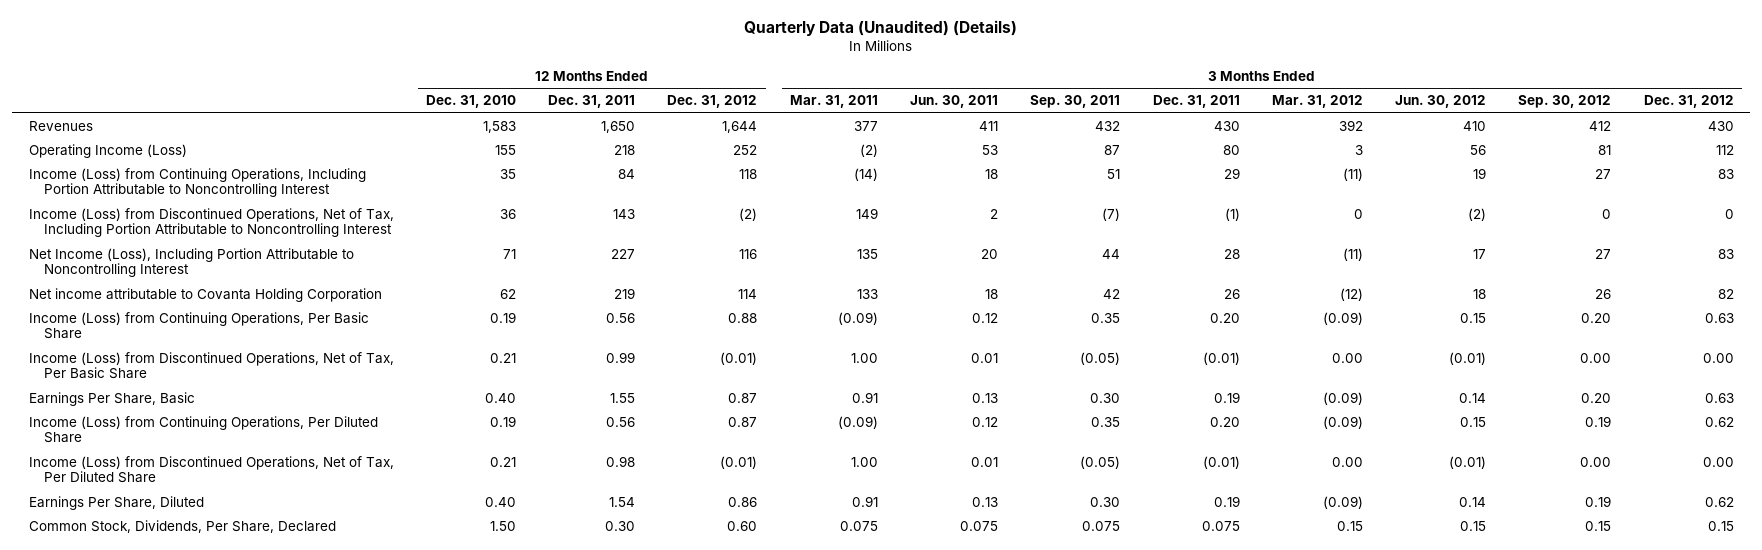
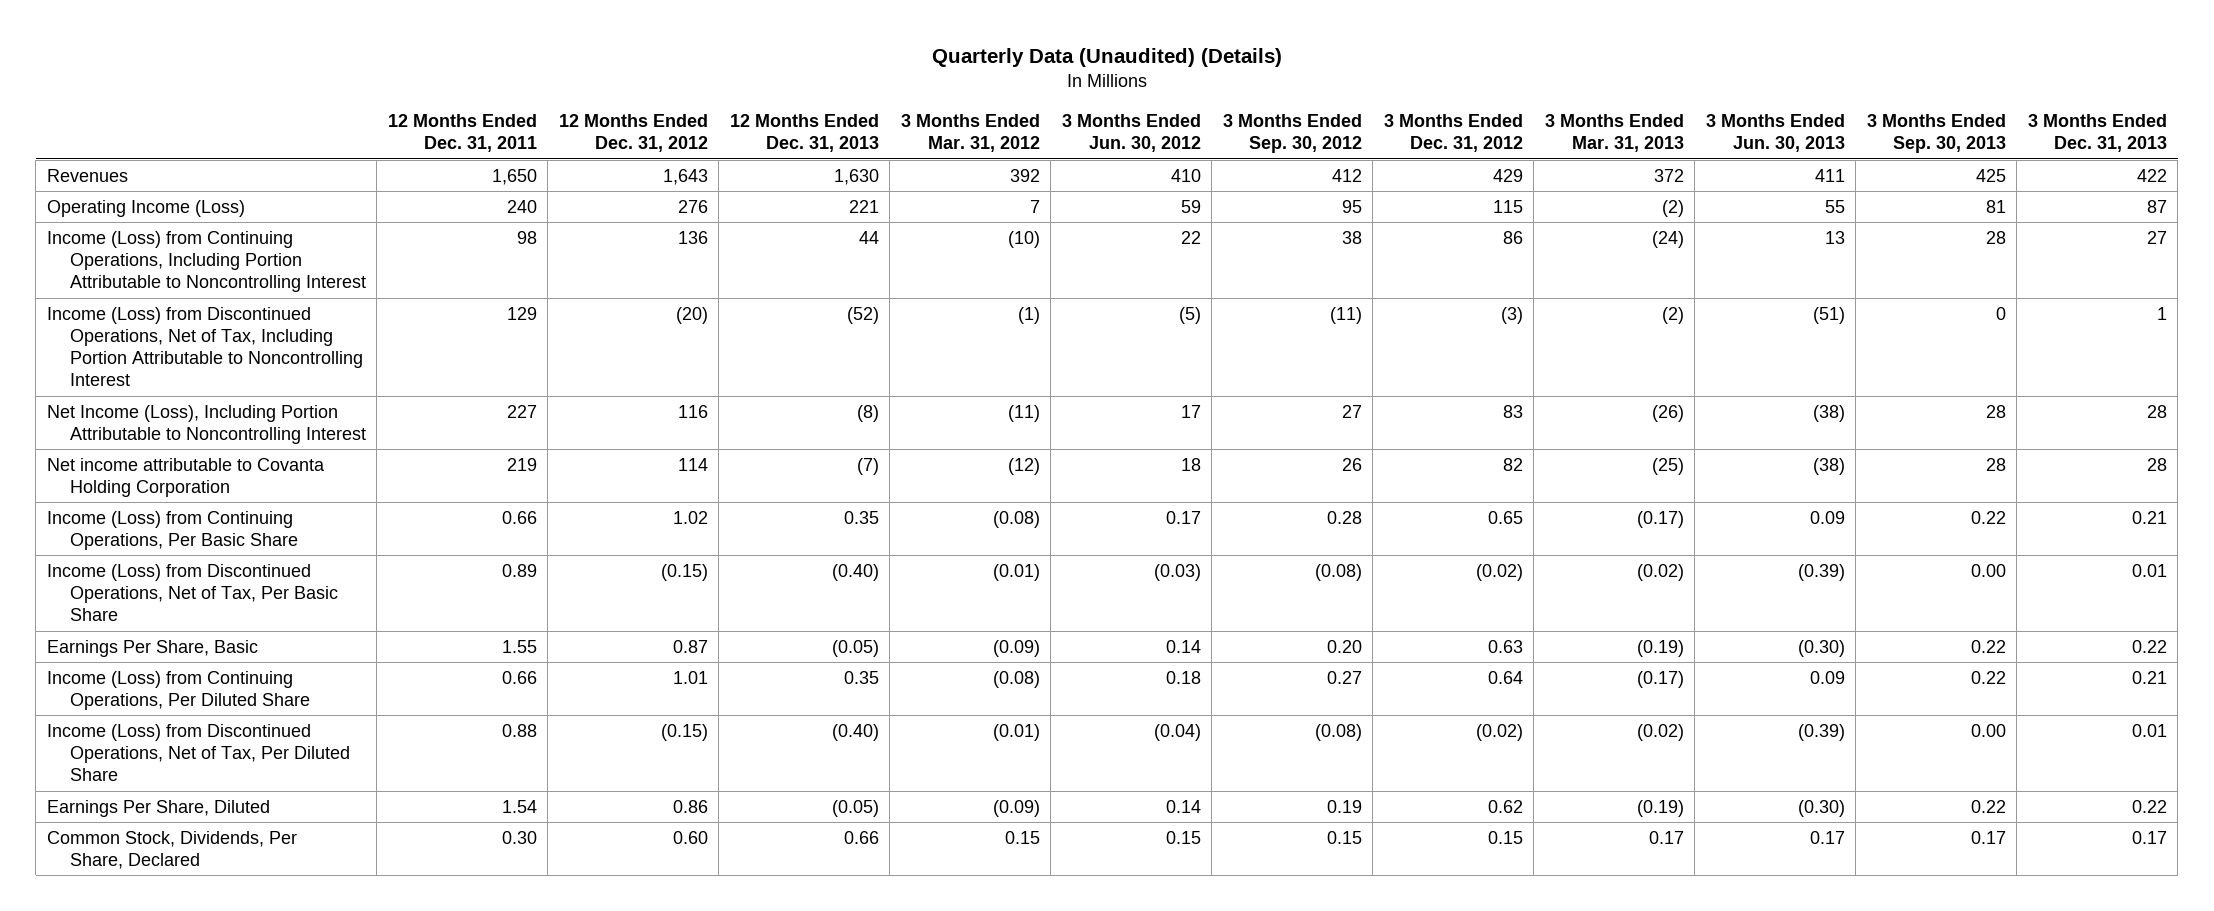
- | 12 Months Ended Dec. 31, 2010 | 12 Months Ended Dec. 31, 2011 | 12 Months Ended Dec. 31, 2012 | 3 Months Ended Mar. 31, 2011 | 3 Months Ended Jun. 30, 2011 | 3 Months Ended Sep. 30, 2011 | 3 Months Ended Dec. 31, 2011 | 3 Months Ended Mar. 31, 2012 | 3 Months Ended Jun. 30, 2012 | 3 Months Ended Sep. 30, 2012 | 3 Months Ended Dec. 31, 2012
+ | 12 Months Ended Dec. 31, 2011 | 12 Months Ended Dec. 31, 2012 | 12 Months Ended Dec. 31, 2013 | 3 Months Ended Mar. 31, 2012 | 3 Months Ended Jun. 30, 2012 | 3 Months Ended Sep. 30, 2012 | 3 Months Ended Dec. 31, 2012 | 3 Months Ended Mar. 31, 2013 | 3 Months Ended Jun. 30, 2013 | 3 Months Ended Sep. 30, 2013 | 3 Months Ended Dec. 31, 2013
- Revenues | 1,583 | 1,650 | 1,644 | 377 | 411 | 432 | 430 | 392 | 410 | 412 | 430
- Operating Income (Loss) | 155 | 218 | 252 | (2) | 53 | 87 | 80 | 3 | 56 | 81 | 112
- Income (Loss) from Continuing Operations, Including Portion Attributable to Noncontrolling Interest | 35 | 84 | 118 | (14) | 18 | 51 | 29 | (11) | 19 | 27 | 83
- Income (Loss) from Discontinued Operations, Net of Tax, Including Portion Attributable to Noncontrolling Interest | 36 | 143 | (2) | 149 | 2 | (7) | (1) | 0 | (2) | 0 | 0
+ Revenues | 1,650 | 1,643 | 1,630 | 392 | 410 | 412 | 429 | 372 | 411 | 425 | 422
+ Operating Income (Loss) | 240 | 276 | 221 | 7 | 59 | 95 | 115 | (2) | 55 | 81 | 87
+ Income (Loss) from Continuing Operations, Including Portion Attributable to Noncontrolling Interest | 98 | 136 | 44 | (10) | 22 | 38 | 86 | (24) | 13 | 28 | 27
+ Income (Loss) from Discontinued Operations, Net of Tax, Including Portion Attributable to Noncontrolling Interest | 129 | (20) | (52) | (1) | (5) | (11) | (3) | (2) | (51) | 0 | 1
- Income (Loss) from Continuing Operations, Per Basic Share | 0.19 | 0.56 | 0.88 | (0.09) | 0.12 | 0.35 | 0.20 | (0.09) | 0.15 | 0.20 | 0.63
- Income (Loss) from Discontinued Operations, Net of Tax, Per Basic Share | 0.21 | 0.99 | (0.01) | 1.00 | 0.01 | (0.05) | (0.01) | 0.00 | (0.01) | 0.00 | 0.00
+ Income (Loss) from Continuing Operations, Per Basic Share | 0.66 | 1.02 | 0.35 | (0.08) | 0.17 | 0.28 | 0.65 | (0.17) | 0.09 | 0.22 | 0.21
+ Income (Loss) from Discontinued Operations, Net of Tax, Per Basic Share | 0.89 | (0.15) | (0.40) | (0.01) | (0.03) | (0.08) | (0.02) | (0.02) | (0.39) | 0.00 | 0.01
- Income (Loss) from Continuing Operations, Per Diluted Share | 0.19 | 0.56 | 0.87 | (0.09) | 0.12 | 0.35 | 0.20 | (0.09) | 0.15 | 0.19 | 0.62
- Income (Loss) from Discontinued Operations, Net of Tax, Per Diluted Share | 0.21 | 0.98 | (0.01) | 1.00 | 0.01 | (0.05) | (0.01) | 0.00 | (0.01) | 0.00 | 0.00
+ Income (Loss) from Continuing Operations, Per Diluted Share | 0.66 | 1.01 | 0.35 | (0.08) | 0.18 | 0.27 | 0.64 | (0.17) | 0.09 | 0.22 | 0.21
+ Income (Loss) from Discontinued Operations, Net of Tax, Per Diluted Share | 0.88 | (0.15) | (0.40) | (0.01) | (0.04) | (0.08) | (0.02) | (0.02) | (0.39) | 0.00 | 0.01

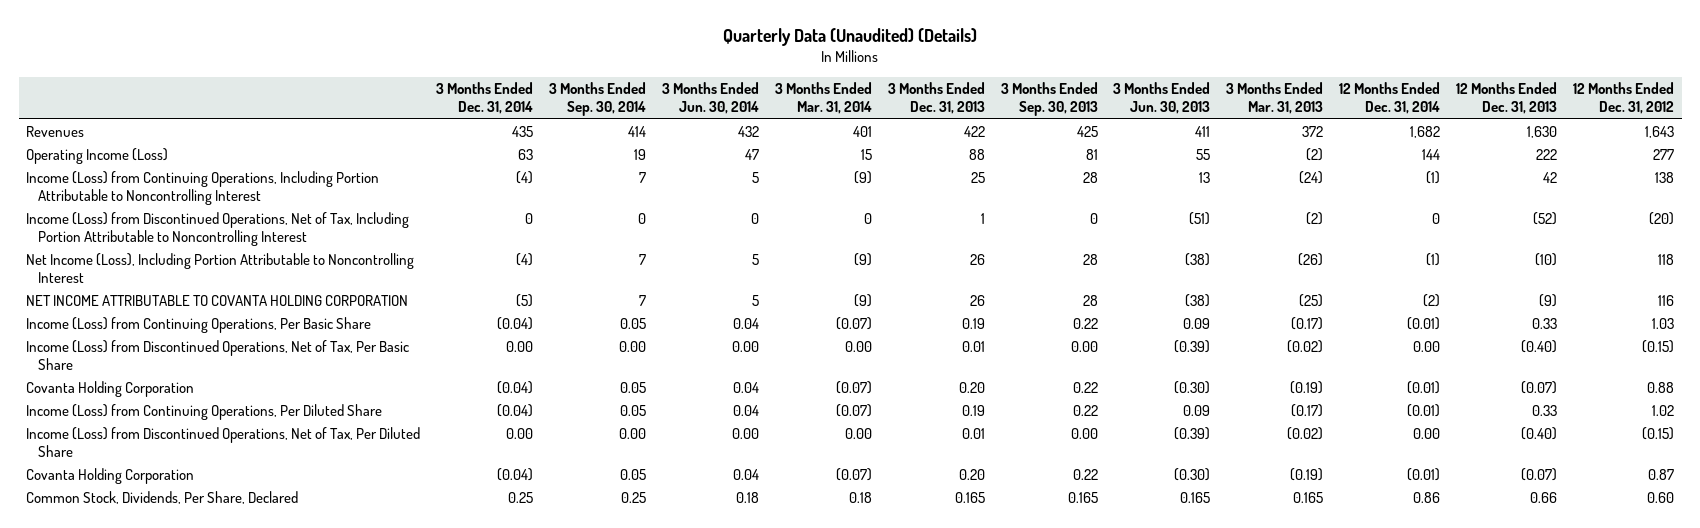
- | 12 Months Ended Dec. 31, 2011 | 12 Months Ended Dec. 31, 2012 | 12 Months Ended Dec. 31, 2013 | 3 Months Ended Mar. 31, 2012 | 3 Months Ended Jun. 30, 2012 | 3 Months Ended Sep. 30, 2012 | 3 Months Ended Dec. 31, 2012 | 3 Months Ended Mar. 31, 2013 | 3 Months Ended Jun. 30, 2013 | 3 Months Ended Sep. 30, 2013 | 3 Months Ended Dec. 31, 2013
+ | 3 Months Ended Dec. 31, 2014 | 3 Months Ended Sep. 30, 2014 | 3 Months Ended Jun. 30, 2014 | 3 Months Ended Mar. 31, 2014 | 3 Months Ended Dec. 31, 2013 | 3 Months Ended Sep. 30, 2013 | 3 Months Ended Jun. 30, 2013 | 3 Months Ended Mar. 31, 2013 | 12 Months Ended Dec. 31, 2014 | 12 Months Ended Dec. 31, 2013 | 12 Months Ended Dec. 31, 2012
- Operating Income (Loss) | 240 | 276 | 221 | 7 | 59 | 95 | 115 | (2) | 55 | 81 | 87
- Income (Loss) from Continuing Operations, Including Portion Attributable to Noncontrolling Interest | 98 | 136 | 44 | (10) | 22 | 38 | 86 | (24) | 13 | 28 | 27
+ Operating Income (Loss) | 63 | 19 | 47 | 15 | 88 | 81 | 55 | (2) | 144 | 222 | 277
+ Income (Loss) from Continuing Operations, Including Portion Attributable to Noncontrolling Interest | (4) | 7 | 5 | (9) | 25 | 28 | 13 | (24) | (1) | 42 | 138
- Net Income (Loss), Including Portion Attributable to Noncontrolling Interest | 227 | 116 | (8) | (11) | 17 | 27 | 83 | (26) | (38) | 28 | 28
- Net income attributable to Covanta Holding Corporation | 219 | 114 | (7) | (12) | 18 | 26 | 82 | (25) | (38) | 28 | 28
- Income (Loss) from Continuing Operations, Per Basic Share | 0.66 | 1.02 | 0.35 | (0.08) | 0.17 | 0.28 | 0.65 | (0.17) | 0.09 | 0.22 | 0.21
+ Net Income (Loss), Including Portion Attributable to Noncontrolling Interest | (4) | 7 | 5 | (9) | 26 | 28 | (38) | (26) | (1) | (10) | 118
+ NET INCOME ATTRIBUTABLE TO COVANTA HOLDING CORPORATION | (5) | 7 | 5 | (9) | 26 | 28 | (38) | (25) | (2) | (9) | 116
+ Income (Loss) from Continuing Operations, Per Basic Share | (0.04) | 0.05 | 0.04 | (0.07) | 0.19 | 0.22 | 0.09 | (0.17) | (0.01) | 0.33 | 1.03
- Earnings Per Share, Basic | 1.55 | 0.87 | (0.05) | (0.09) | 0.14 | 0.20 | 0.63 | (0.19) | (0.30) | 0.22 | 0.22
- Income (Loss) from Continuing Operations, Per Diluted Share | 0.66 | 1.01 | 0.35 | (0.08) | 0.18 | 0.27 | 0.64 | (0.17) | 0.09 | 0.22 | 0.21
+ Covanta Holding Corporation | (0.04) | 0.05 | 0.04 | (0.07) | 0.20 | 0.22 | (0.30) | (0.19) | (0.01) | (0.07) | 0.88
+ Income (Loss) from Continuing Operations, Per Diluted Share | (0.04) | 0.05 | 0.04 | (0.07) | 0.19 | 0.22 | 0.09 | (0.17) | (0.01) | 0.33 | 1.02
- Earnings Per Share, Diluted | 1.54 | 0.86 | (0.05) | (0.09) | 0.14 | 0.19 | 0.62 | (0.19) | (0.30) | 0.22 | 0.22
- Common Stock, Dividends, Per Share, Declared | 0.30 | 0.60 | 0.66 | 0.15 | 0.15 | 0.15 | 0.15 | 0.17 | 0.17 | 0.17 | 0.17
+ Covanta Holding Corporation | (0.04) | 0.05 | 0.04 | (0.07) | 0.20 | 0.22 | (0.30) | (0.19) | (0.01) | (0.07) | 0.87
+ Common Stock, Dividends, Per Share, Declared | 0.25 | 0.25 | 0.18 | 0.18 | 0.165 | 0.165 | 0.165 | 0.165 | 0.86 | 0.66 | 0.60

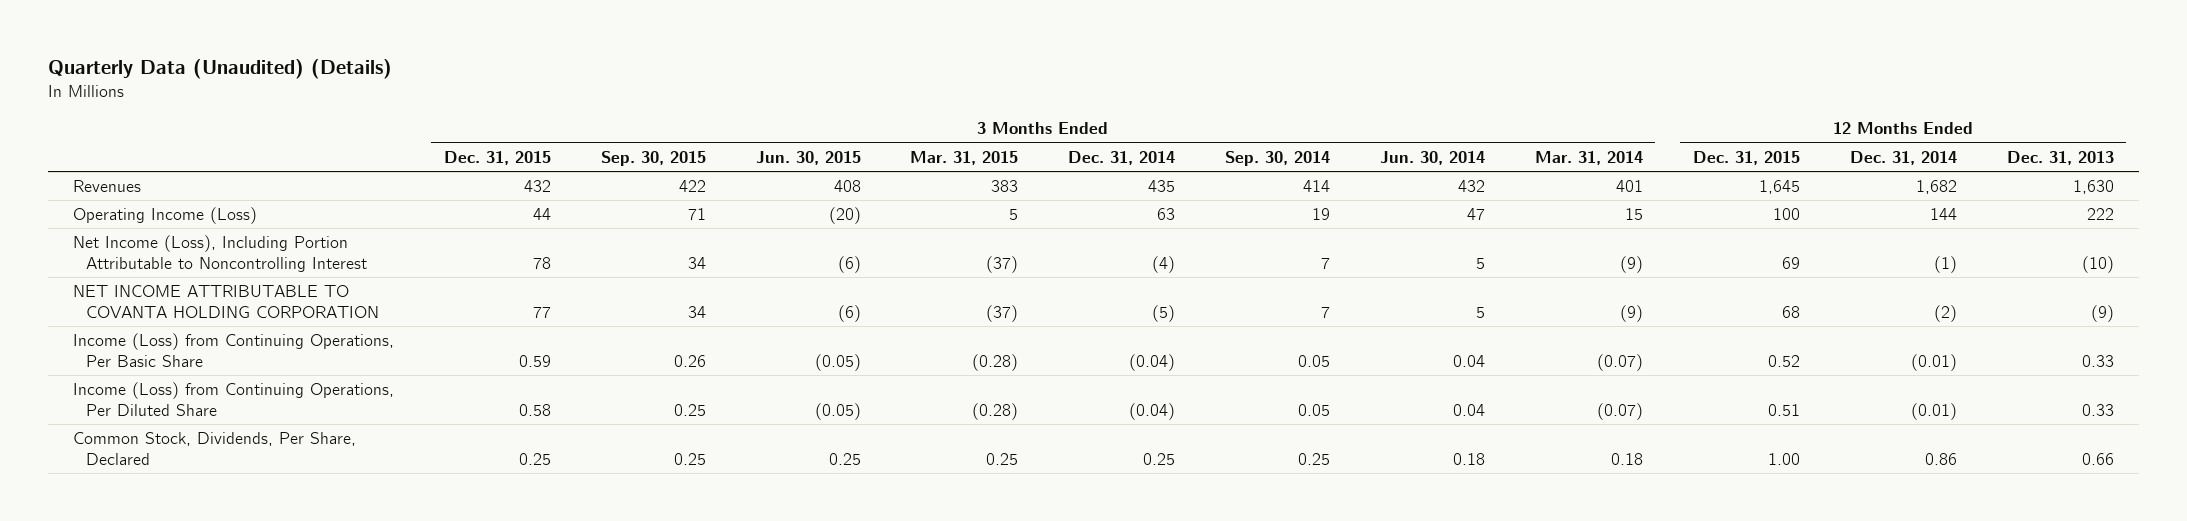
- | 3 Months Ended Dec. 31, 2014 | 3 Months Ended Sep. 30, 2014 | 3 Months Ended Jun. 30, 2014 | 3 Months Ended Mar. 31, 2014 | 3 Months Ended Dec. 31, 2013 | 3 Months Ended Sep. 30, 2013 | 3 Months Ended Jun. 30, 2013 | 3 Months Ended Mar. 31, 2013 | 12 Months Ended Dec. 31, 2014 | 12 Months Ended Dec. 31, 2013 | 12 Months Ended Dec. 31, 2012
+ | 3 Months Ended Dec. 31, 2015 | 3 Months Ended Sep. 30, 2015 | 3 Months Ended Jun. 30, 2015 | 3 Months Ended Mar. 31, 2015 | 3 Months Ended Dec. 31, 2014 | 3 Months Ended Sep. 30, 2014 | 3 Months Ended Jun. 30, 2014 | 3 Months Ended Mar. 31, 2014 | 12 Months Ended Dec. 31, 2015 | 12 Months Ended Dec. 31, 2014 | 12 Months Ended Dec. 31, 2013
- Income (Loss) from Continuing Operations, Including Portion Attributable to Noncontrolling Interest | (4) | 7 | 5 | (9) | 25 | 28 | 13 | (24) | (1) | 42 | 138
- Income (Loss) from Discontinued Operations, Net of Tax, Including Portion Attributable to Noncontrolling Interest | 0 | 0 | 0 | 0 | 1 | 0 | (51) | (2) | 0 | (52) | (20)
- Income (Loss) from Discontinued Operations, Net of Tax, Per Basic Share | 0.00 | 0.00 | 0.00 | 0.00 | 0.01 | 0.00 | (0.39) | (0.02) | 0.00 | (0.40) | (0.15)
- Covanta Holding Corporation | (0.04) | 0.05 | 0.04 | (0.07) | 0.20 | 0.22 | (0.30) | (0.19) | (0.01) | (0.07) | 0.88
- Income (Loss) from Discontinued Operations, Net of Tax, Per Diluted Share | 0.00 | 0.00 | 0.00 | 0.00 | 0.01 | 0.00 | (0.39) | (0.02) | 0.00 | (0.40) | (0.15)
- Covanta Holding Corporation | (0.04) | 0.05 | 0.04 | (0.07) | 0.20 | 0.22 | (0.30) | (0.19) | (0.01) | (0.07) | 0.87

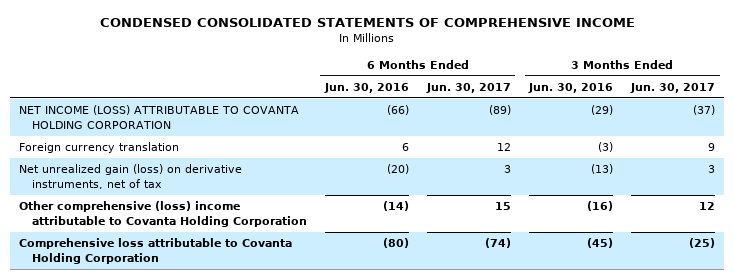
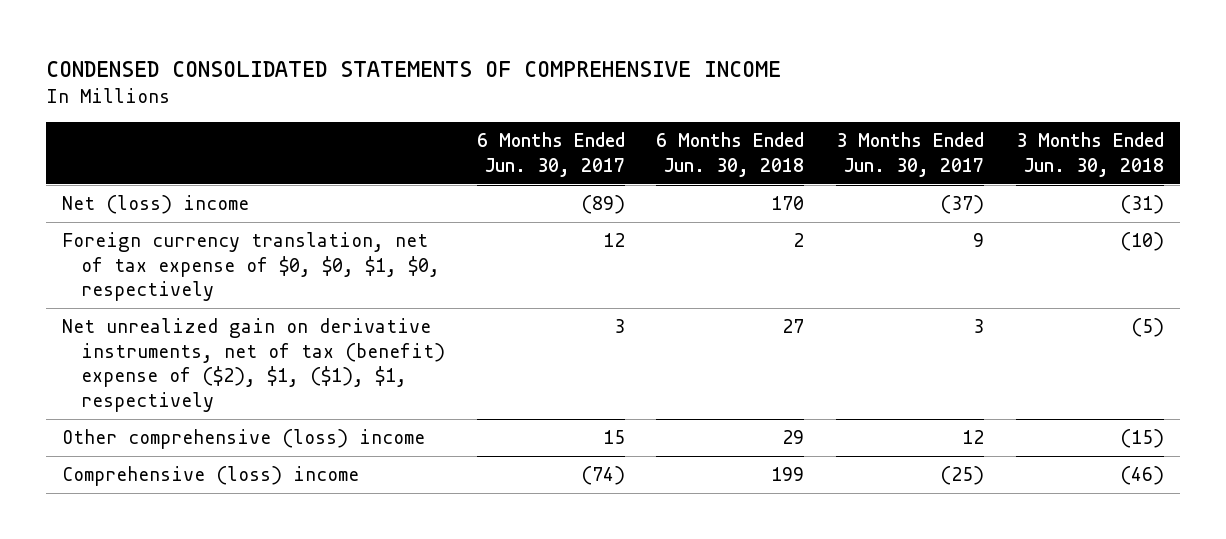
- | 6 Months Ended Jun. 30, 2016 | 6 Months Ended Jun. 30, 2017 | 3 Months Ended Jun. 30, 2016 | 3 Months Ended Jun. 30, 2017
+ | 6 Months Ended Jun. 30, 2017 | 6 Months Ended Jun. 30, 2018 | 3 Months Ended Jun. 30, 2017 | 3 Months Ended Jun. 30, 2018
- NET INCOME (LOSS) ATTRIBUTABLE TO COVANTA HOLDING CORPORATION | (66) | (89) | (29) | (37)
- Foreign currency translation | 6 | 12 | (3) | 9
- Net unrealized gain (loss) on derivative instruments, net of tax | (20) | 3 | (13) | 3
- Other comprehensive (loss) income attributable to Covanta Holding Corporation | (14) | 15 | (16) | 12
- Comprehensive loss attributable to Covanta Holding Corporation | (80) | (74) | (45) | (25)
+ Net (loss) income | (89) | 170 | (37) | (31)
+ Foreign currency translation, net of tax expense of $0, $0, $1, $0, respectively | 12 | 2 | 9 | (10)
+ Net unrealized gain on derivative instruments, net of tax (benefit) expense of ($2), $1, ($1), $1, respectively | 3 | 27 | 3 | (5)
+ Other comprehensive (loss) income | 15 | 29 | 12 | (15)
+ Comprehensive (loss) income | (74) | 199 | (25) | (46)

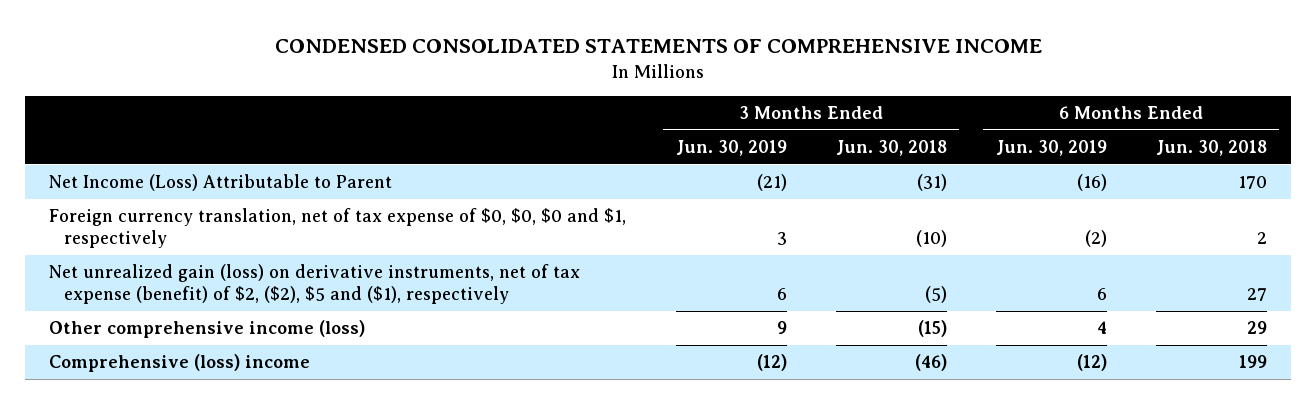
- | 6 Months Ended Jun. 30, 2017 | 6 Months Ended Jun. 30, 2018 | 3 Months Ended Jun. 30, 2017 | 3 Months Ended Jun. 30, 2018
+ | 3 Months Ended Jun. 30, 2019 | 3 Months Ended Jun. 30, 2018 | 6 Months Ended Jun. 30, 2019 | 6 Months Ended Jun. 30, 2018
- Net (loss) income | (89) | 170 | (37) | (31)
- Foreign currency translation, net of tax expense of $0, $0, $1, $0, respectively | 12 | 2 | 9 | (10)
- Net unrealized gain on derivative instruments, net of tax (benefit) expense of ($2), $1, ($1), $1, respectively | 3 | 27 | 3 | (5)
- Other comprehensive (loss) income | 15 | 29 | 12 | (15)
+ Net Income (Loss) Attributable to Parent | (21) | (31) | (16) | 170
+ Foreign currency translation, net of tax expense of $0, $0, $0 and $1, respectively | 3 | (10) | (2) | 2
+ Net unrealized gain (loss) on derivative instruments, net of tax expense (benefit) of $2, ($2), $5 and ($1), respectively | 6 | (5) | 6 | 27
+ Other comprehensive income (loss) | 9 | (15) | 4 | 29

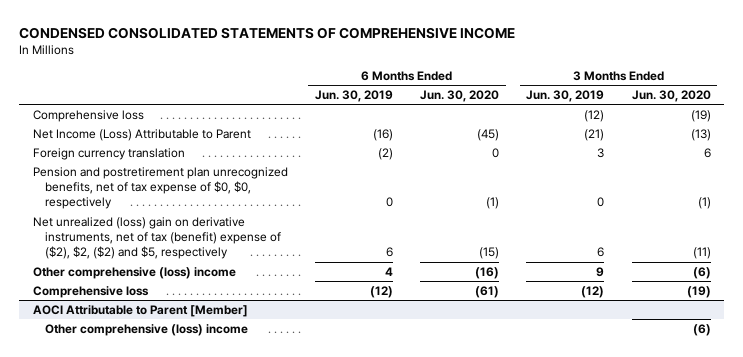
- | 3 Months Ended Jun. 30, 2019 | 3 Months Ended Jun. 30, 2018 | 6 Months Ended Jun. 30, 2019 | 6 Months Ended Jun. 30, 2018
+ | 6 Months Ended Jun. 30, 2019 | 6 Months Ended Jun. 30, 2020 | 3 Months Ended Jun. 30, 2019 | 3 Months Ended Jun. 30, 2020
+ Comprehensive loss | | | (12) | (19)
- Foreign currency translation, net of tax expense of $0, $0, $0 and $1, respectively | 3 | (10) | (2) | 2
- Net unrealized gain (loss) on derivative instruments, net of tax expense (benefit) of $2, ($2), $5 and ($1), respectively | 6 | (5) | 6 | 27
- Other comprehensive income (loss) | 9 | (15) | 4 | 29
- Comprehensive (loss) income | (12) | (46) | (12) | 199
+ Foreign currency translation | (2) | 0 | 3 | 6
+ Pension and postretirement plan unrecognized benefits, net of tax expense of $0, $0, respectively | 0 | (1) | 0 | (1)
+ Net unrealized (loss) gain on derivative instruments, net of tax (benefit) expense of ($2), $2, ($2) and $5, respectively | 6 | (15) | 6 | (11)
+ Other comprehensive (loss) income | 4 | (16) | 9 | (6)
+ Comprehensive loss | (12) | (61) | (12) | (19)
+ AOCI Attributable to Parent [Member]
+ Other comprehensive (loss) income | | | | (6)

